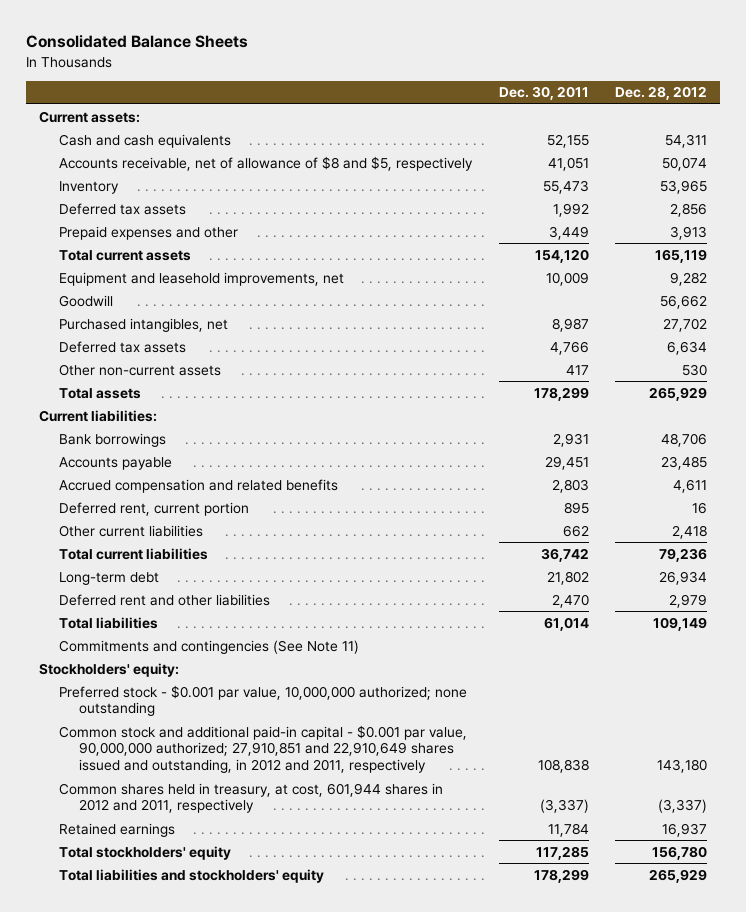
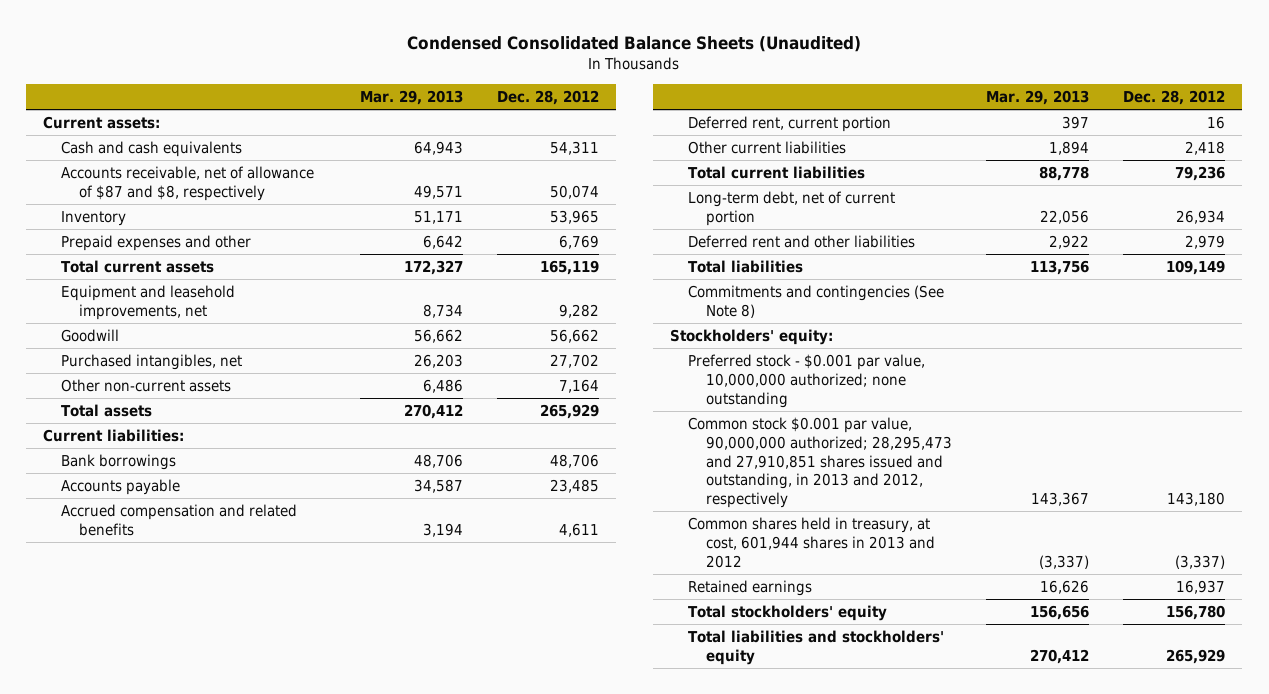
- Consolidated Balance Sheets
+ Condensed Consolidated Balance Sheets (Unaudited)
- | Dec. 30, 2011 | Dec. 28, 2012
+ | Mar. 29, 2013 | Dec. 28, 2012
- Accounts receivable, net of allowance of $8 and $5, respectively | 41,051 | 50,074
+ Accounts receivable, net of allowance of $87 and $8, respectively | 49,571 | 50,074
- Deferred tax assets | 1,992 | 2,856
- Prepaid expenses and other | 3,449 | 3,913
+ Prepaid expenses and other | 6,642 | 6,769
- Deferred tax assets | 4,766 | 6,634
- Other non-current assets | 417 | 530
+ Other non-current assets | 6,486 | 7,164
- Long-term debt | 21,802 | 26,934
+ Long-term debt, net of current portion | 22,056 | 26,934
- Commitments and contingencies (See Note 11)
+ Commitments and contingencies (See Note 8)
- Common stock and additional paid-in capital - $0.001 par value, 90,000,000 authorized; 27,910,851 and 22,910,649 shares issued and outstanding, in 2012 and 2011, respectively | 108,838 | 143,180
- Common shares held in treasury, at cost, 601,944 shares in 2012 and 2011, respectively | (3,337) | (3,337)
+ Common stock $0.001 par value, 90,000,000 authorized; 28,295,473 and 27,910,851 shares issued and outstanding, in 2013 and 2012, respectively | 143,367 | 143,180
+ Common shares held in treasury, at cost, 601,944 shares in 2013 and 2012 | (3,337) | (3,337)

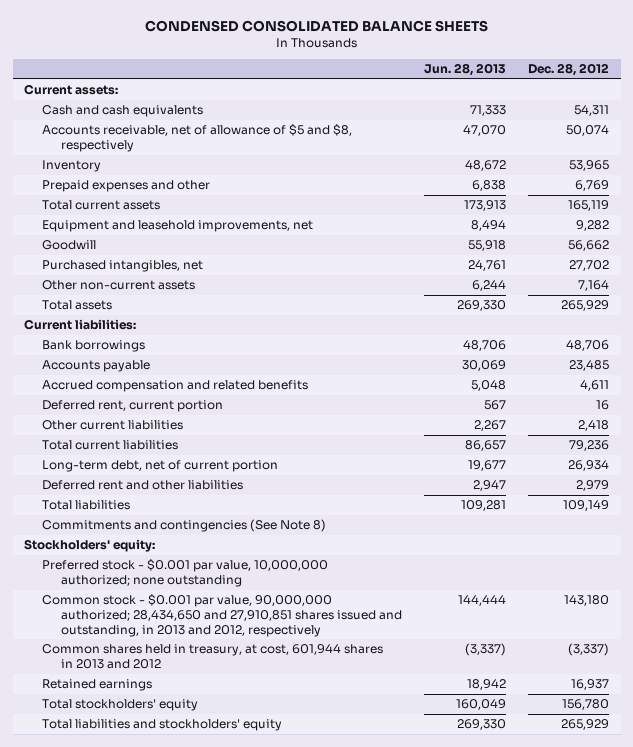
- Condensed Consolidated Balance Sheets (Unaudited)
+ CONDENSED CONSOLIDATED BALANCE SHEETS
- | Mar. 29, 2013 | Dec. 28, 2012
+ | Jun. 28, 2013 | Dec. 28, 2012
- Accounts receivable, net of allowance of $87 and $8, respectively | 49,571 | 50,074
+ Accounts receivable, net of allowance of $5 and $8, respectively | 47,070 | 50,074
- Common stock $0.001 par value, 90,000,000 authorized; 28,295,473 and 27,910,851 shares issued and outstanding, in 2013 and 2012, respectively | 143,367 | 143,180
+ Common stock - $0.001 par value, 90,000,000 authorized; 28,434,650 and 27,910,851 shares issued and outstanding, in 2013 and 2012, respectively | 144,444 | 143,180

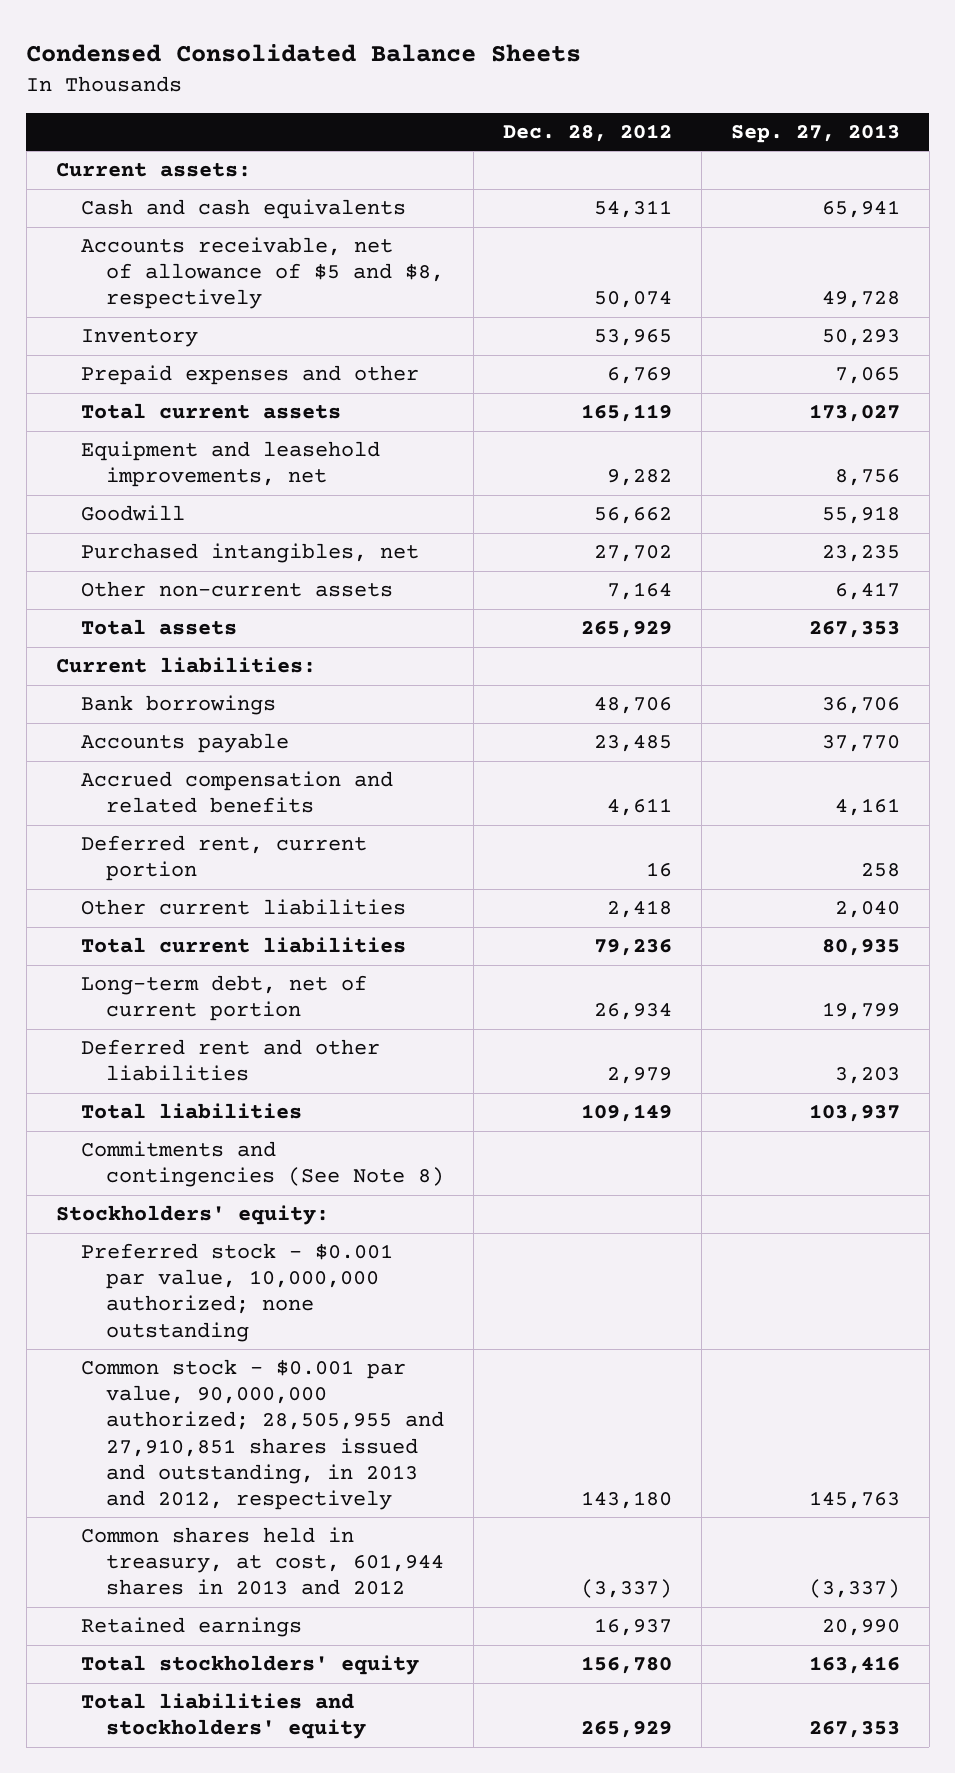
- CONDENSED CONSOLIDATED BALANCE SHEETS
+ Condensed Consolidated Balance Sheets
- | Jun. 28, 2013 | Dec. 28, 2012
+ | Dec. 28, 2012 | Sep. 27, 2013
- Common stock - $0.001 par value, 90,000,000 authorized; 28,434,650 and 27,910,851 shares issued and outstanding, in 2013 and 2012, respectively | 144,444 | 143,180
+ Common stock - $0.001 par value, 90,000,000 authorized; 28,505,955 and 27,910,851 shares issued and outstanding, in 2013 and 2012, respectively | 143,180 | 145,763

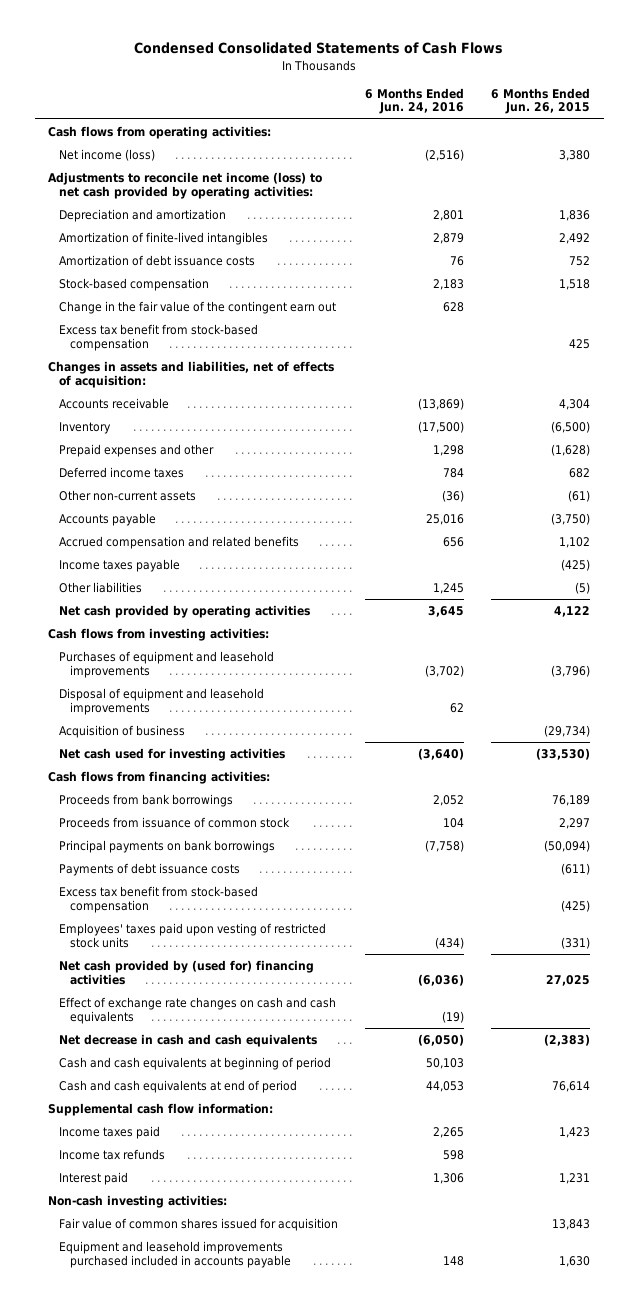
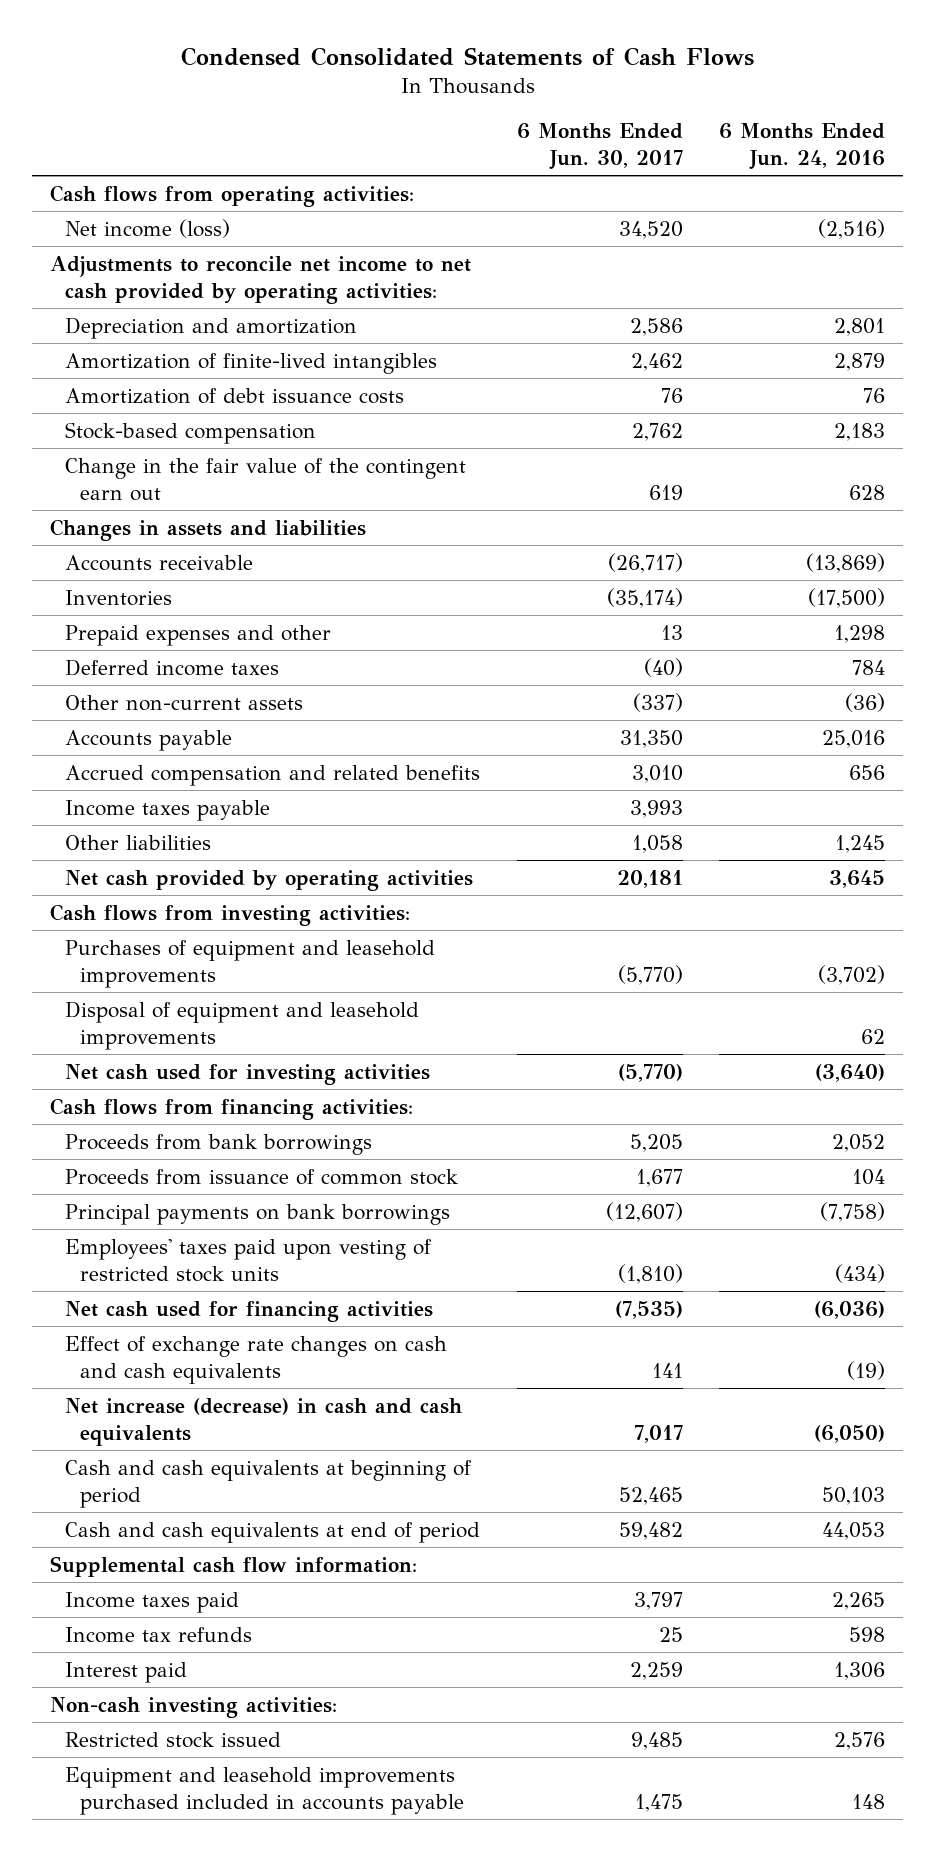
- | 6 Months Ended Jun. 24, 2016 | 6 Months Ended Jun. 26, 2015
+ | 6 Months Ended Jun. 30, 2017 | 6 Months Ended Jun. 24, 2016
- Adjustments to reconcile net income (loss) to net cash provided by operating activities:
+ Adjustments to reconcile net income to net cash provided by operating activities:
- Excess tax benefit from stock-based compensation | | 425
- Changes in assets and liabilities, net of effects of acquisition:
+ Changes in assets and liabilities
- Inventory | (17,500) | (6,500)
+ Inventories | (35,174) | (17,500)
- Acquisition of business | | (29,734)
- Payments of debt issuance costs | | (611)
- Excess tax benefit from stock-based compensation | | (425)
- Net cash provided by (used for) financing activities | (6,036) | 27,025
+ Net cash used for financing activities | (7,535) | (6,036)
- Net decrease in cash and cash equivalents | (6,050) | (2,383)
+ Net increase (decrease) in cash and cash equivalents | 7,017 | (6,050)
- Fair value of common shares issued for acquisition | | 13,843
+ Restricted stock issued | 9,485 | 2,576

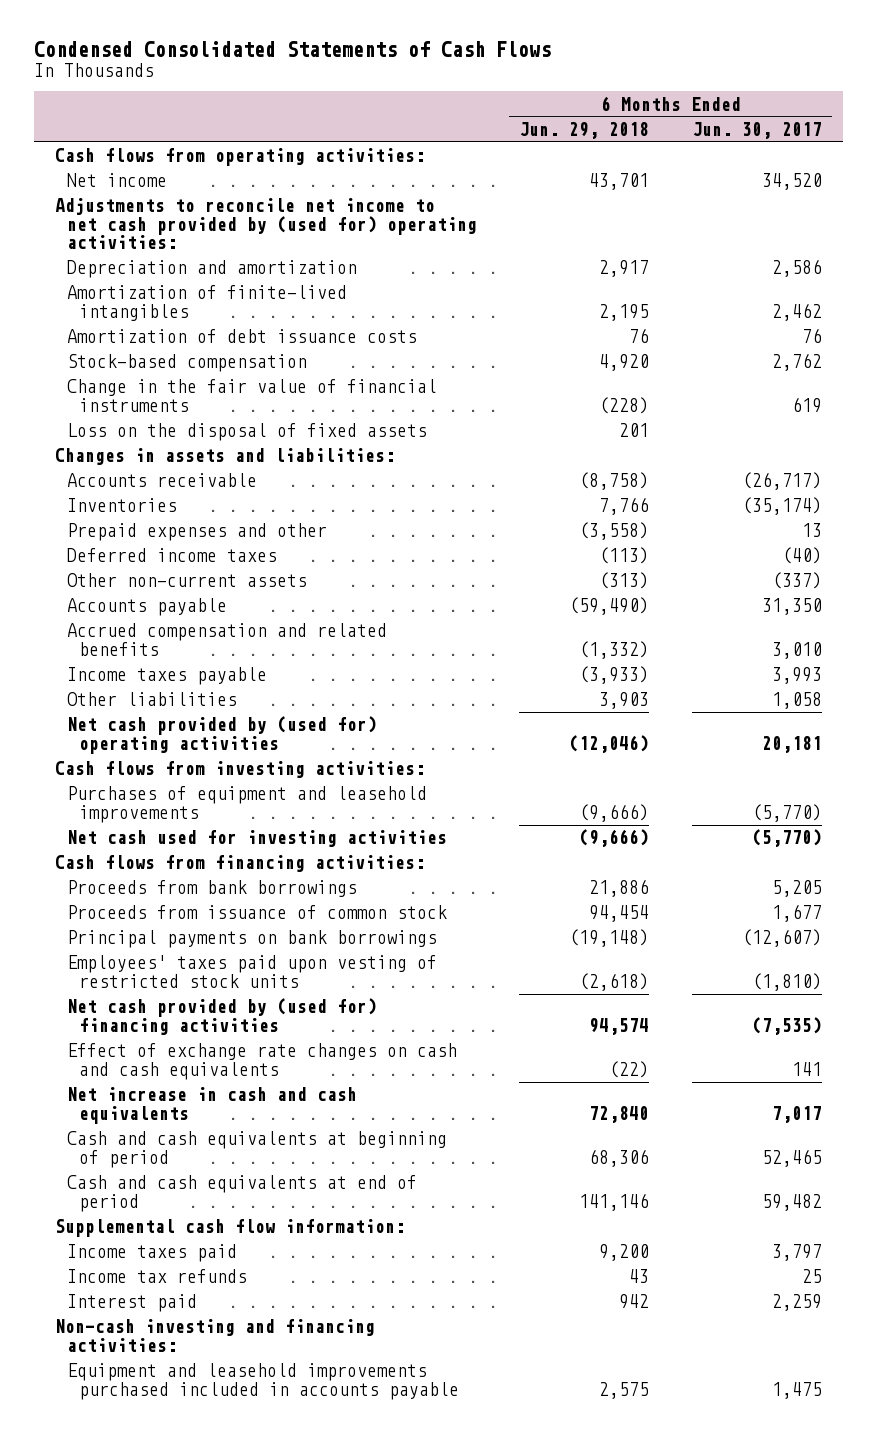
- | 6 Months Ended Jun. 30, 2017 | 6 Months Ended Jun. 24, 2016
+ | 6 Months Ended Jun. 29, 2018 | 6 Months Ended Jun. 30, 2017
- Net income (loss) | 34,520 | (2,516)
- Adjustments to reconcile net income to net cash provided by operating activities:
+ Net income | 43,701 | 34,520
+ Adjustments to reconcile net income to net cash provided by (used for) operating activities:
- Change in the fair value of the contingent earn out | 619 | 628
- Changes in assets and liabilities
+ Change in the fair value of financial instruments | (228) | 619
+ Loss on the disposal of fixed assets | 201 |
+ Changes in assets and liabilities:
- Net cash provided by operating activities | 20,181 | 3,645
+ Net cash provided by (used for) operating activities | (12,046) | 20,181
- Disposal of equipment and leasehold improvements | | 62
- Net cash used for financing activities | (7,535) | (6,036)
+ Net cash provided by (used for) financing activities | 94,574 | (7,535)
- Net increase (decrease) in cash and cash equivalents | 7,017 | (6,050)
+ Net increase in cash and cash equivalents | 72,840 | 7,017
- Non-cash investing activities:
- Restricted stock issued | 9,485 | 2,576
+ Non-cash investing and financing activities:

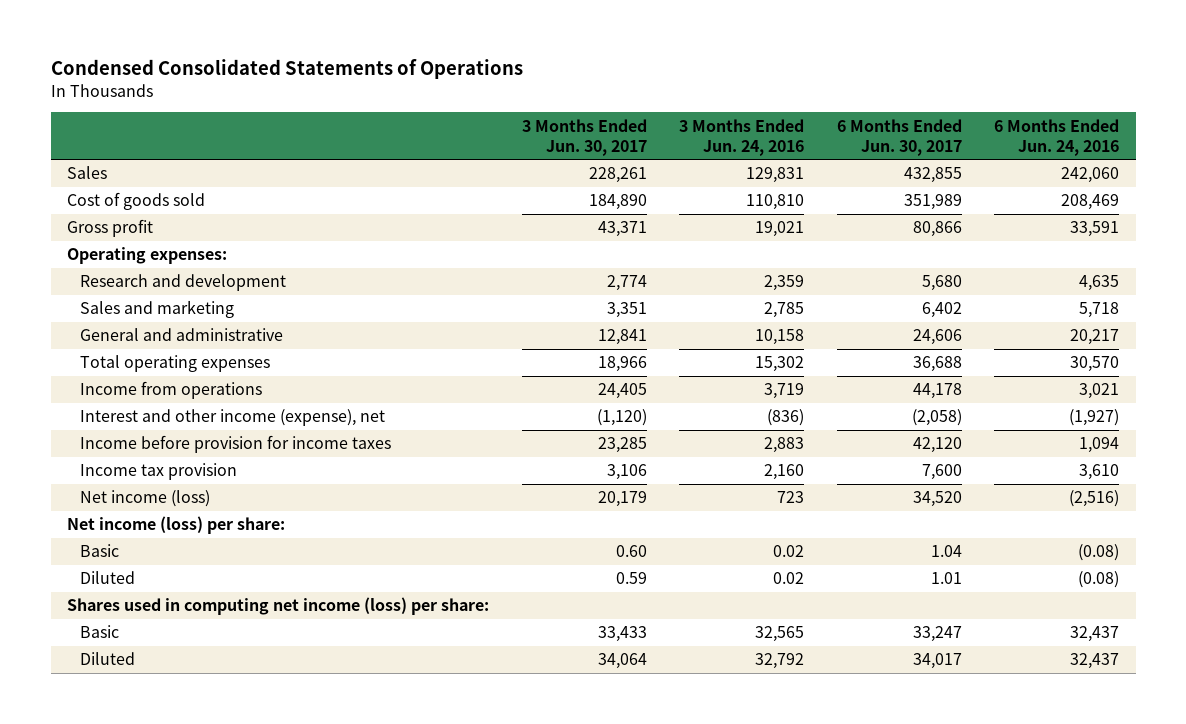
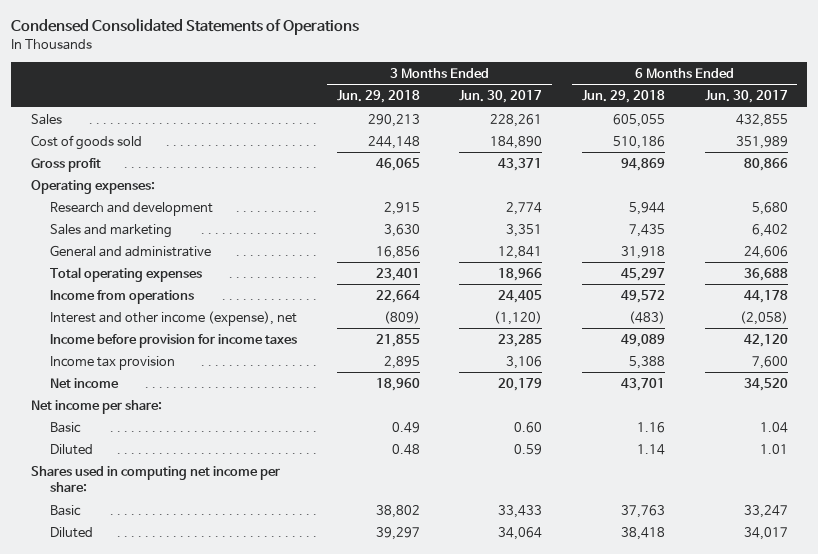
- | 3 Months Ended Jun. 30, 2017 | 3 Months Ended Jun. 24, 2016 | 6 Months Ended Jun. 30, 2017 | 6 Months Ended Jun. 24, 2016
+ | 3 Months Ended Jun. 29, 2018 | 3 Months Ended Jun. 30, 2017 | 6 Months Ended Jun. 29, 2018 | 6 Months Ended Jun. 30, 2017
- Net income (loss) | 20,179 | 723 | 34,520 | (2,516)
- Net income (loss) per share:
+ Net income | 18,960 | 20,179 | 43,701 | 34,520
+ Net income per share:
- Shares used in computing net income (loss) per share:
+ Shares used in computing net income per share:

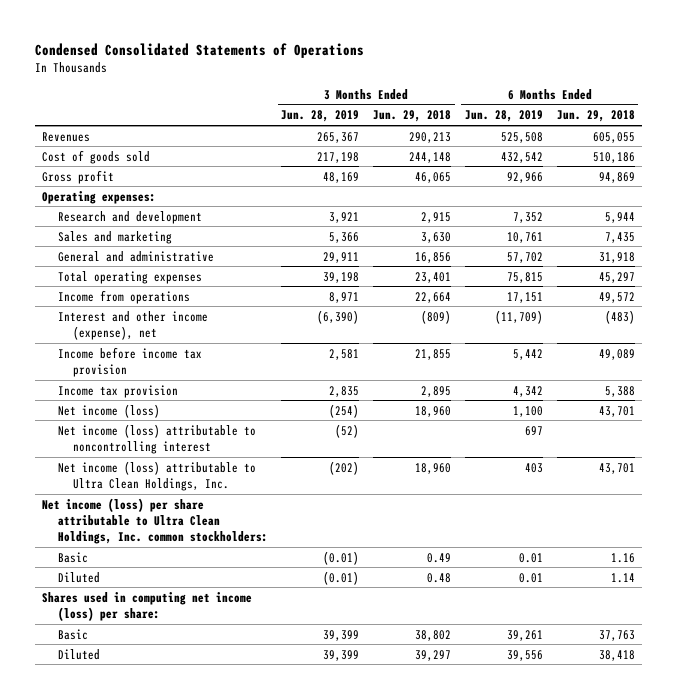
- | 3 Months Ended Jun. 29, 2018 | 3 Months Ended Jun. 30, 2017 | 6 Months Ended Jun. 29, 2018 | 6 Months Ended Jun. 30, 2017
+ | 3 Months Ended Jun. 28, 2019 | 3 Months Ended Jun. 29, 2018 | 6 Months Ended Jun. 28, 2019 | 6 Months Ended Jun. 29, 2018
- Sales | 290,213 | 228,261 | 605,055 | 432,855
+ Revenues | 265,367 | 290,213 | 525,508 | 605,055
- Income before provision for income taxes | 21,855 | 23,285 | 49,089 | 42,120
+ Income before income tax provision | 2,581 | 21,855 | 5,442 | 49,089
- Net income | 18,960 | 20,179 | 43,701 | 34,520
- Net income per share:
+ Net income (loss) | (254) | 18,960 | 1,100 | 43,701
+ Net income (loss) attributable to noncontrolling interest | (52) | | 697 |
+ Net income (loss) attributable to Ultra Clean Holdings, Inc. | (202) | 18,960 | 403 | 43,701
+ Net income (loss) per share attributable to Ultra Clean Holdings, Inc. common stockholders:
- Shares used in computing net income per share:
+ Shares used in computing net income (loss) per share:

